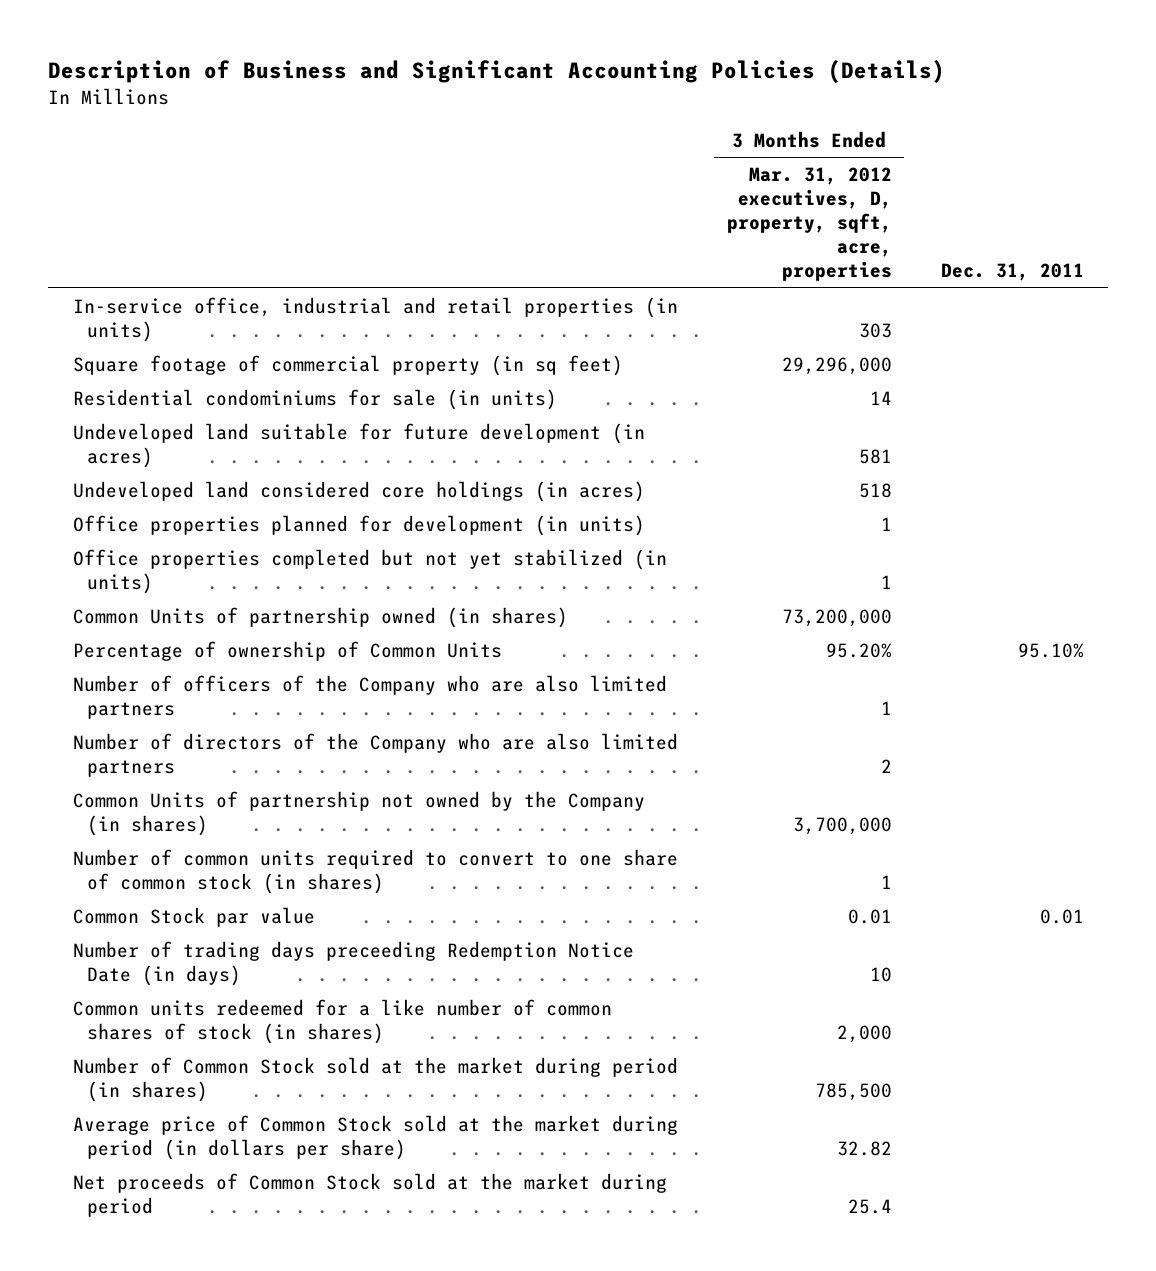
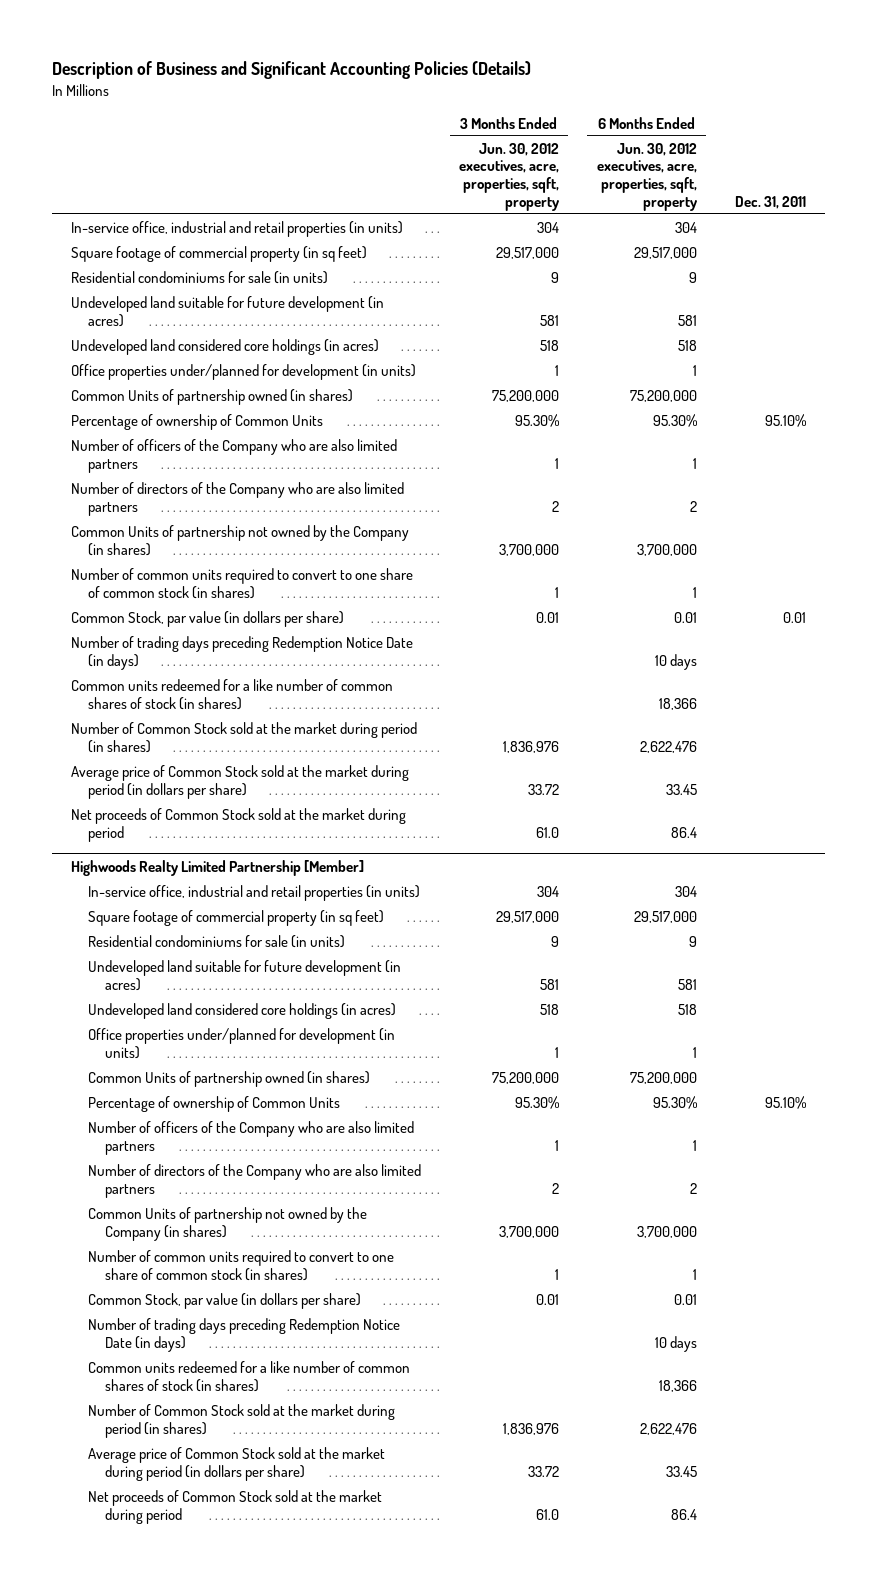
- | 3 Months Ended Mar. 31, 2012 executives, D, property, sqft, acre, properties | Dec. 31, 2011
+ | 3 Months Ended Jun. 30, 2012 executives, acre, properties, sqft, property | 6 Months Ended Jun. 30, 2012 executives, acre, properties, sqft, property | Dec. 31, 2011
- Office properties planned for development (in units) | 1 |
- Office properties completed but not yet stabilized (in units) | 1 |
+ Office properties under/planned for development (in units) | 1 | 1 |
- Common Stock par value | 0.01 | 0.01
- Number of trading days preceeding Redemption Notice Date (in days) | 10 |
+ Common Stock, par value (in dollars per share) | 0.01 | 0.01 | 0.01
+ Number of trading days preceding Redemption Notice Date (in days) | | 10 days |
+ Highwoods Realty Limited Partnership [Member]
+ In-service office, industrial and retail properties (in units) | 304 | 304 |
+ Square footage of commercial property (in sq feet) | 29,517,000 | 29,517,000 |
+ Residential condominiums for sale (in units) | 9 | 9 |
+ Undeveloped land suitable for future development (in acres) | 581 | 581 |
+ Undeveloped land considered core holdings (in acres) | 518 | 518 |
+ Office properties under/planned for development (in units) | 1 | 1 |
+ Common Units of partnership owned (in shares) | 75,200,000 | 75,200,000 |
+ Percentage of ownership of Common Units | 95.30% | 95.30% | 95.10%
+ Number of officers of the Company who are also limited partners | 1 | 1 |
+ Number of directors of the Company who are also limited partners | 2 | 2 |
+ Common Units of partnership not owned by the Company (in shares) | 3,700,000 | 3,700,000 |
+ Number of common units required to convert to one share of common stock (in shares) | 1 | 1 |
+ Common Stock, par value (in dollars per share) | 0.01 | 0.01 |
+ Number of trading days preceding Redemption Notice Date (in days) | | 10 days |
+ Common units redeemed for a like number of common shares of stock (in shares) | | 18,366 |
+ Number of Common Stock sold at the market during period (in shares) | 1,836,976 | 2,622,476 |
+ Average price of Common Stock sold at the market during period (in dollars per share) | 33.72 | 33.45 |
+ Net proceeds of Common Stock sold at the market during period | 61.0 | 86.4 |

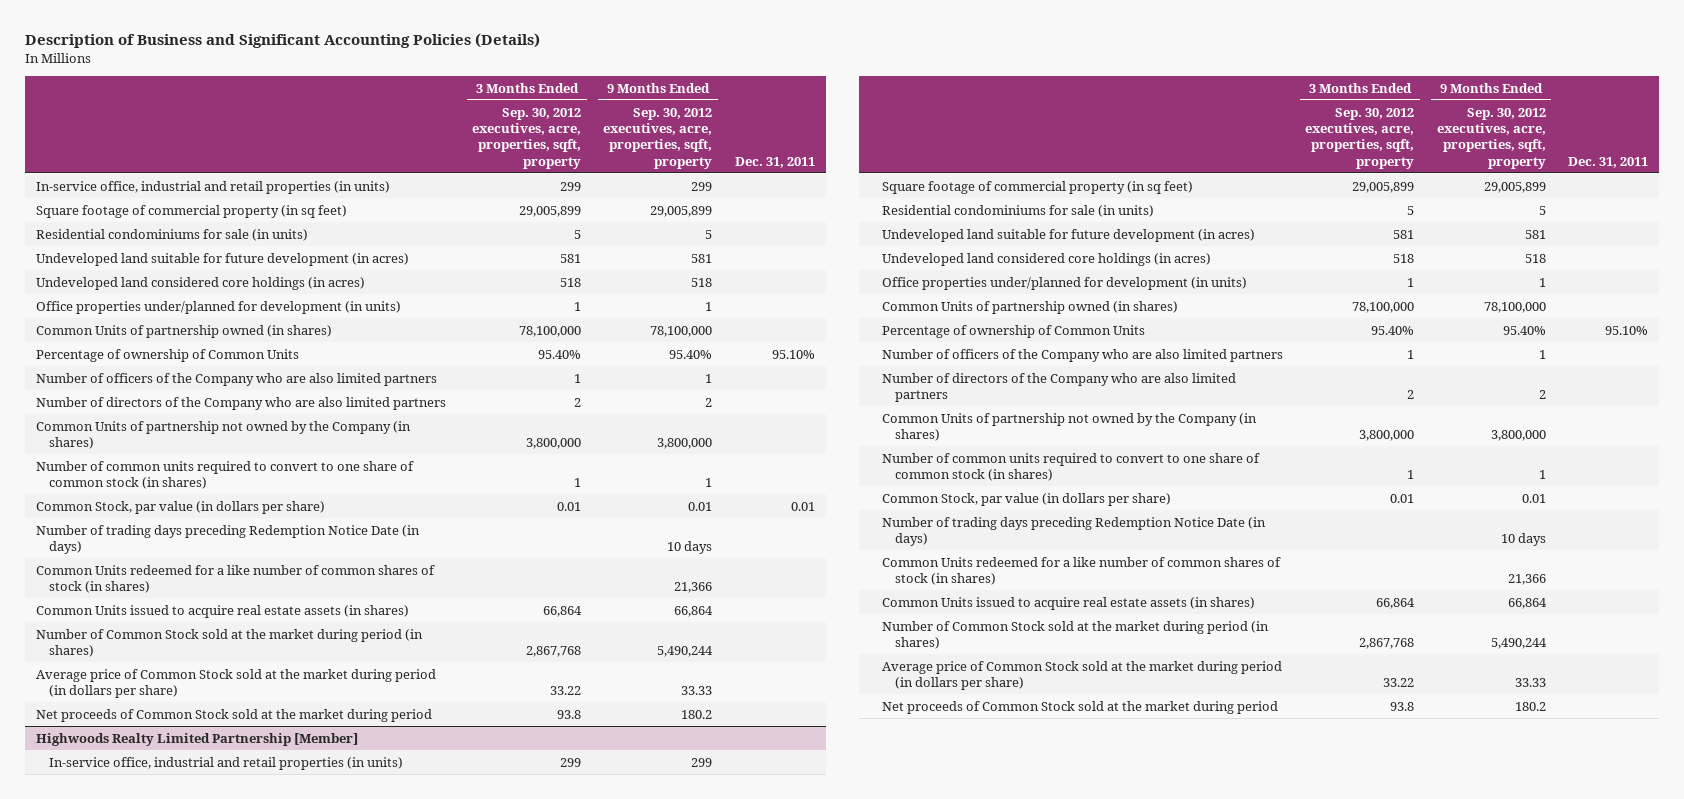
- | 3 Months Ended Jun. 30, 2012 executives, acre, properties, sqft, property | 6 Months Ended Jun. 30, 2012 executives, acre, properties, sqft, property | Dec. 31, 2011
+ | 3 Months Ended Sep. 30, 2012 executives, acre, properties, sqft, property | 9 Months Ended Sep. 30, 2012 executives, acre, properties, sqft, property | Dec. 31, 2011
- Common units redeemed for a like number of common shares of stock (in shares) | | 18,366 |
+ Common Units redeemed for a like number of common shares of stock (in shares) | | 21,366 |
+ Common Units issued to acquire real estate assets (in shares) | 66,864 | 66,864 |
@ Highwoods Realty Limited Partnership [Member]
- Common units redeemed for a like number of common shares of stock (in shares) | | 18,366 |
+ Common Units redeemed for a like number of common shares of stock (in shares) | | 21,366 |
+ Common Units issued to acquire real estate assets (in shares) | 66,864 | 66,864 |

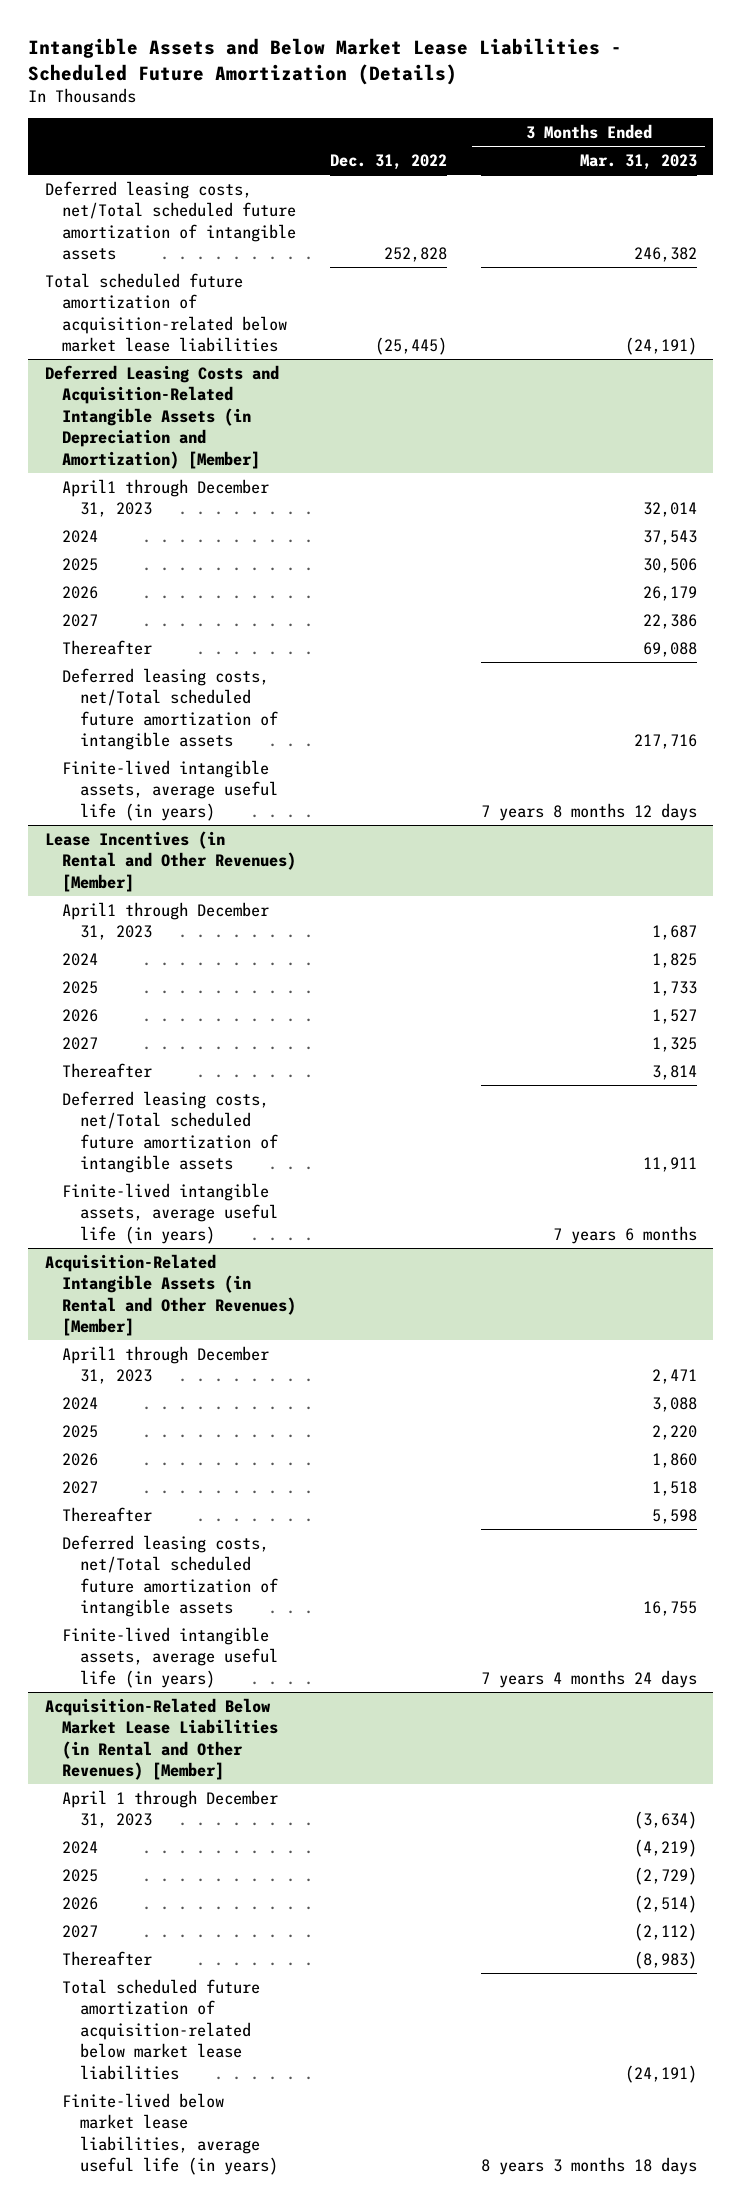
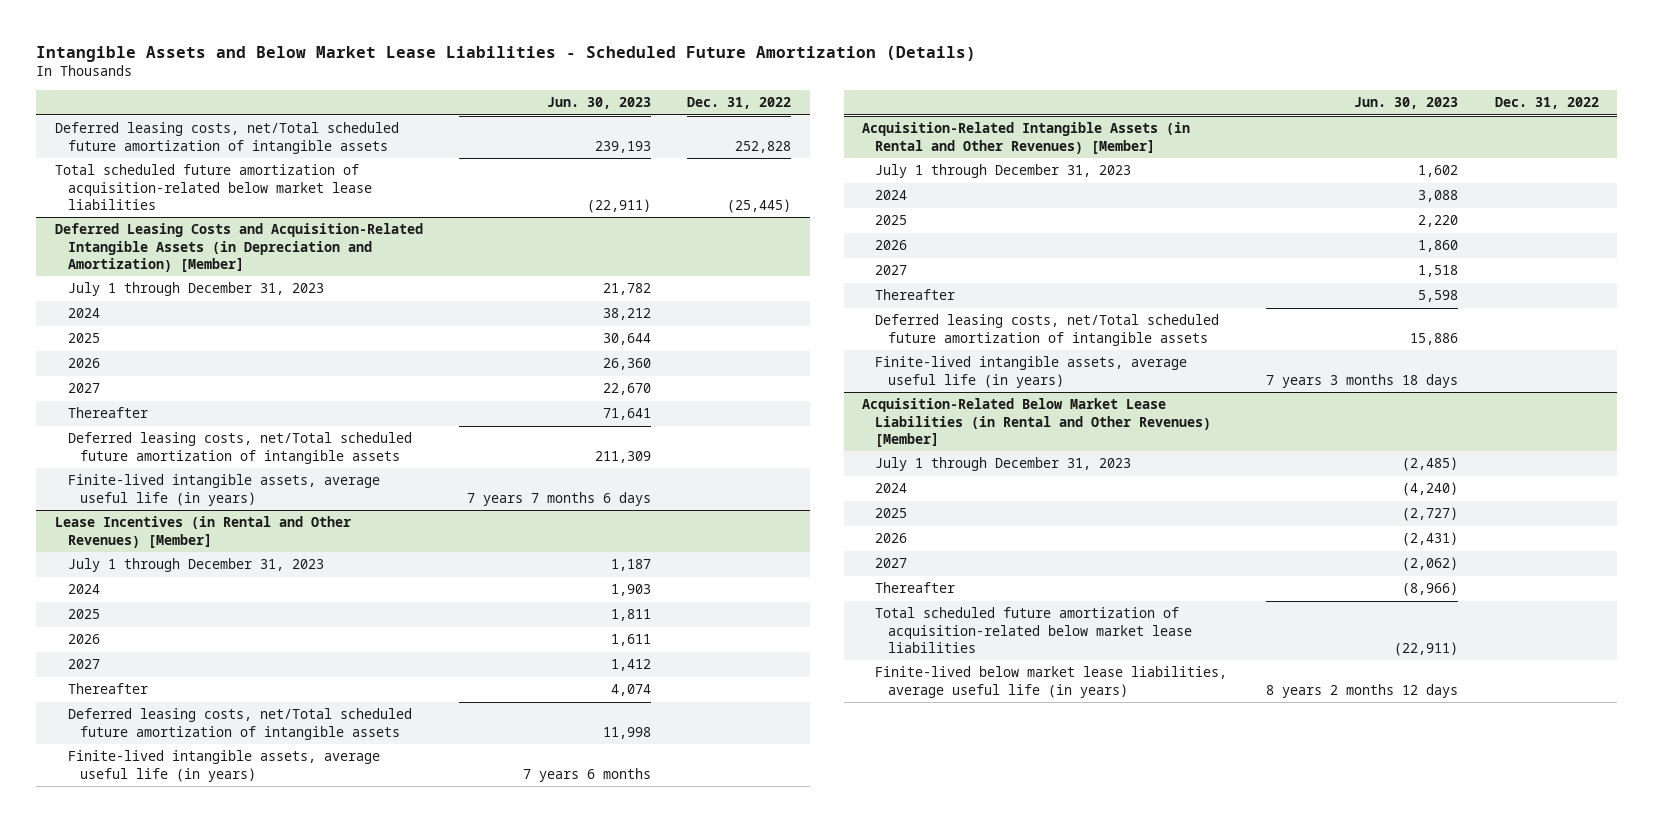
- | Dec. 31, 2022 | 3 Months Ended Mar. 31, 2023
+ | Jun. 30, 2023 | Dec. 31, 2022
@ Deferred Leasing Costs and Acquisition-Related Intangible Assets (in Depreciation and Amortization) [Member]
- April1 through December 31, 2023 | | 32,014
+ July 1 through December 31, 2023 | 21,782 |
@ Lease Incentives (in Rental and Other Revenues) [Member]
- April1 through December 31, 2023 | | 1,687
+ July 1 through December 31, 2023 | 1,187 |
@ Acquisition-Related Intangible Assets (in Rental and Other Revenues) [Member]
- April1 through December 31, 2023 | | 2,471
+ July 1 through December 31, 2023 | 1,602 |
@ Acquisition-Related Below Market Lease Liabilities (in Rental and Other Revenues) [Member]
- April 1 through December 31, 2023 | | (3,634)
+ July 1 through December 31, 2023 | (2,485) |

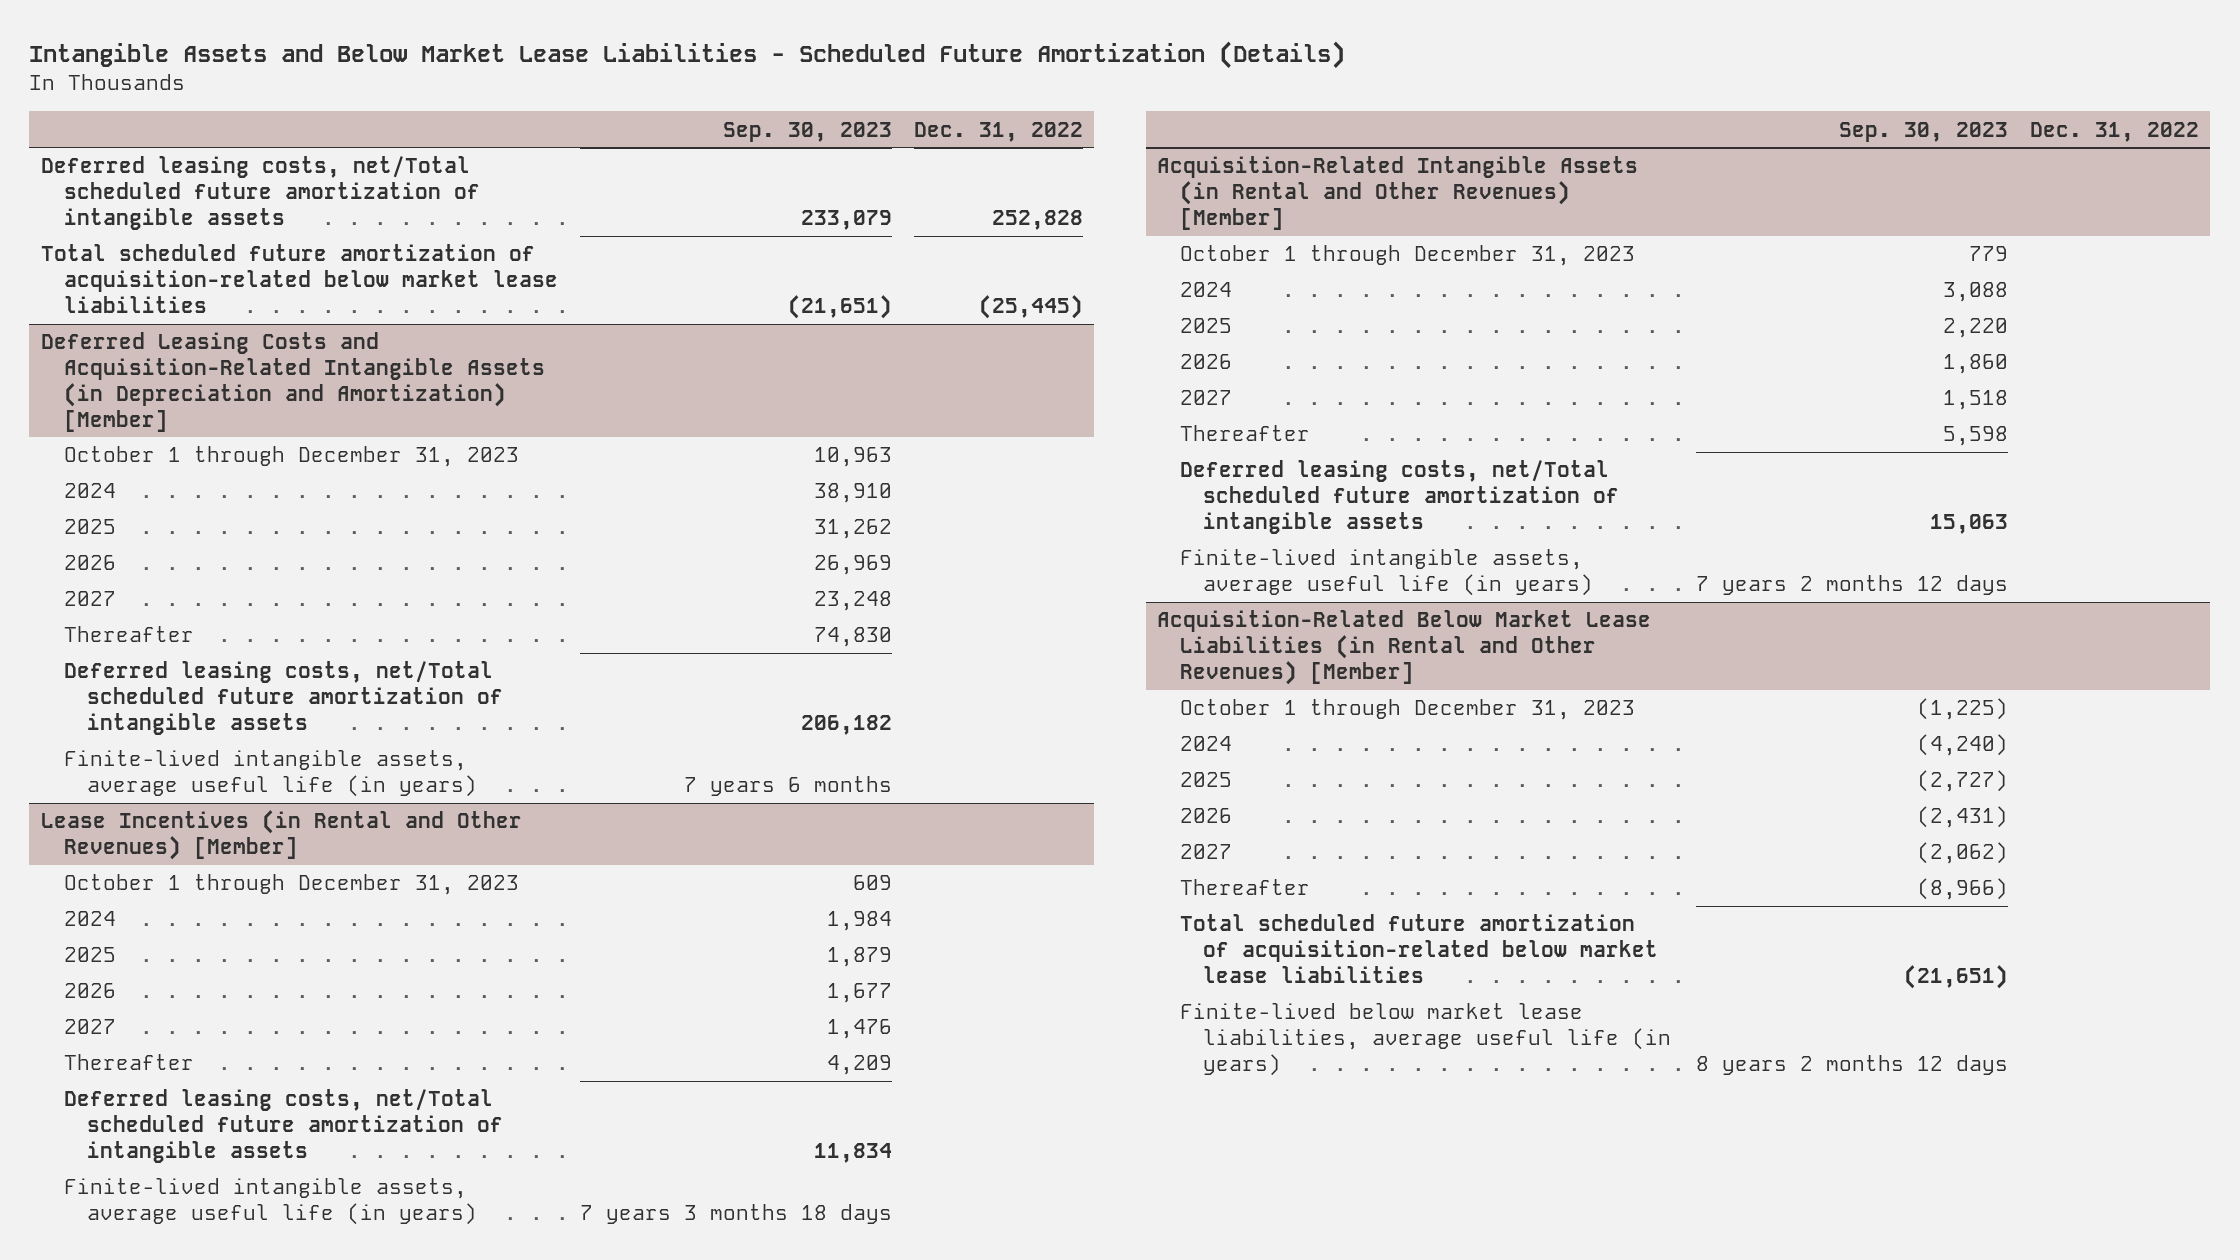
- | Jun. 30, 2023 | Dec. 31, 2022
+ | Sep. 30, 2023 | Dec. 31, 2022
@ Deferred Leasing Costs and Acquisition-Related Intangible Assets (in Depreciation and Amortization) [Member]
- July 1 through December 31, 2023 | 21,782 |
+ October 1 through December 31, 2023 | 10,963 |
@ Lease Incentives (in Rental and Other Revenues) [Member]
- July 1 through December 31, 2023 | 1,187 |
+ October 1 through December 31, 2023 | 609 |
@ Acquisition-Related Intangible Assets (in Rental and Other Revenues) [Member]
- July 1 through December 31, 2023 | 1,602 |
+ October 1 through December 31, 2023 | 779 |
@ Acquisition-Related Below Market Lease Liabilities (in Rental and Other Revenues) [Member]
- July 1 through December 31, 2023 | (2,485) |
+ October 1 through December 31, 2023 | (1,225) |

